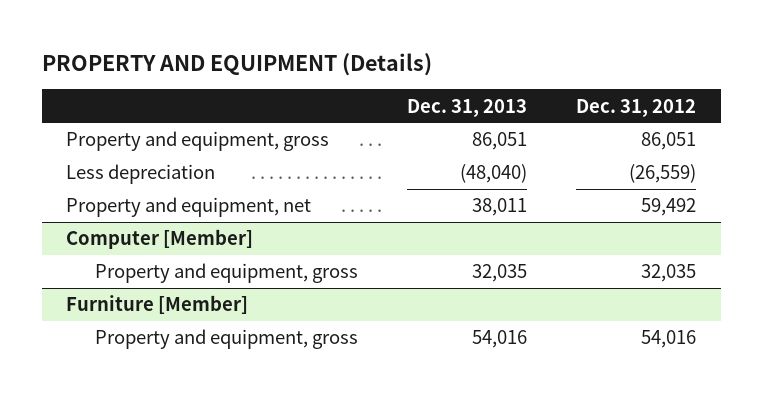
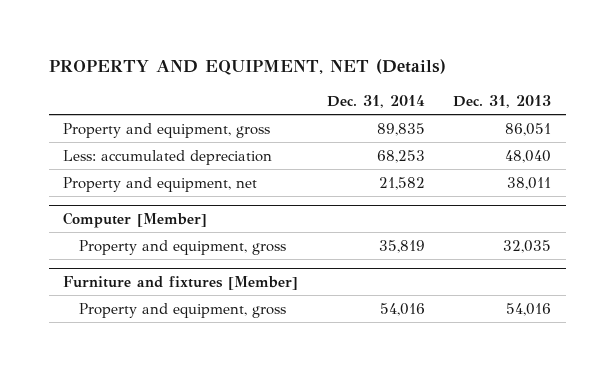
- PROPERTY AND EQUIPMENT (Details)
+ PROPERTY AND EQUIPMENT, NET (Details)
- | Dec. 31, 2013 | Dec. 31, 2012
+ | Dec. 31, 2014 | Dec. 31, 2013
- Less depreciation | (48,040) | (26,559)
+ Less: accumulated depreciation | 68,253 | 48,040
- Furniture [Member]
+ Furniture and fixtures [Member]

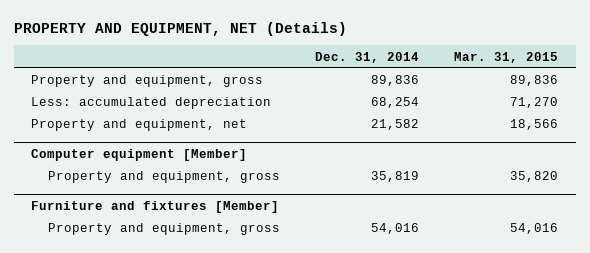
- | Dec. 31, 2014 | Dec. 31, 2013
+ | Dec. 31, 2014 | Mar. 31, 2015
- Property and equipment, gross | 89,835 | 86,051
- Less: accumulated depreciation | 68,253 | 48,040
+ Property and equipment, gross | 89,836 | 89,836
+ Less: accumulated depreciation | 68,254 | 71,270
- Computer [Member]
+ Computer equipment [Member]

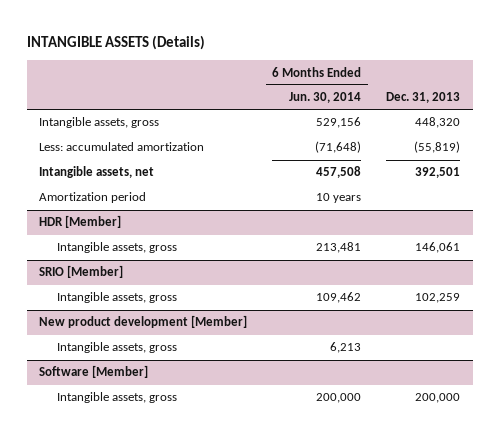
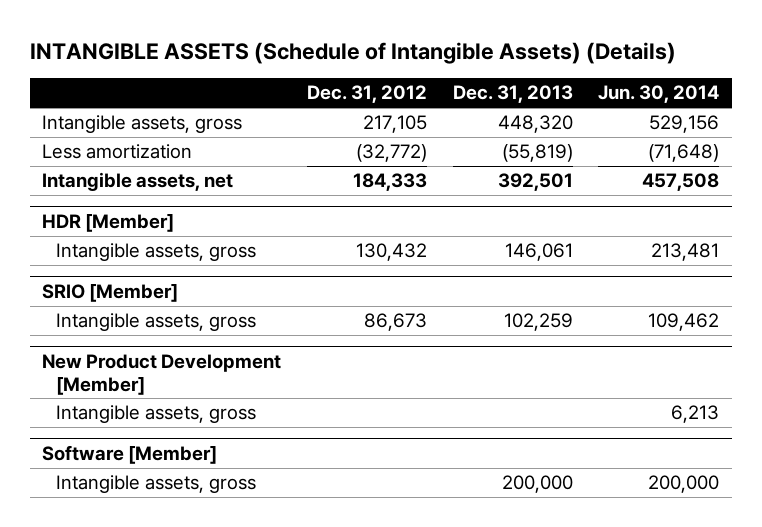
- INTANGIBLE ASSETS (Details)
+ INTANGIBLE ASSETS (Schedule of Intangible Assets) (Details)
- | 6 Months Ended Jun. 30, 2014 | Dec. 31, 2013
+ | Dec. 31, 2012 | Dec. 31, 2013 | Jun. 30, 2014
- Less: accumulated amortization | (71,648) | (55,819)
+ Less amortization | (32,772) | (55,819) | (71,648)
- Amortization period | 10 years |
- New product development [Member]
+ New Product Development [Member]

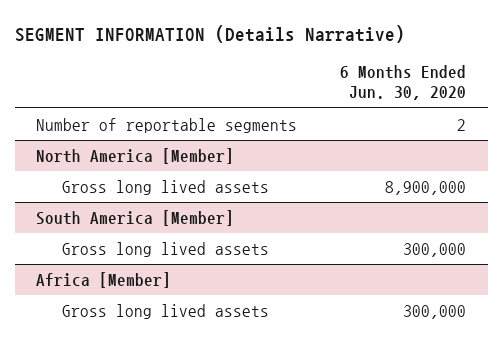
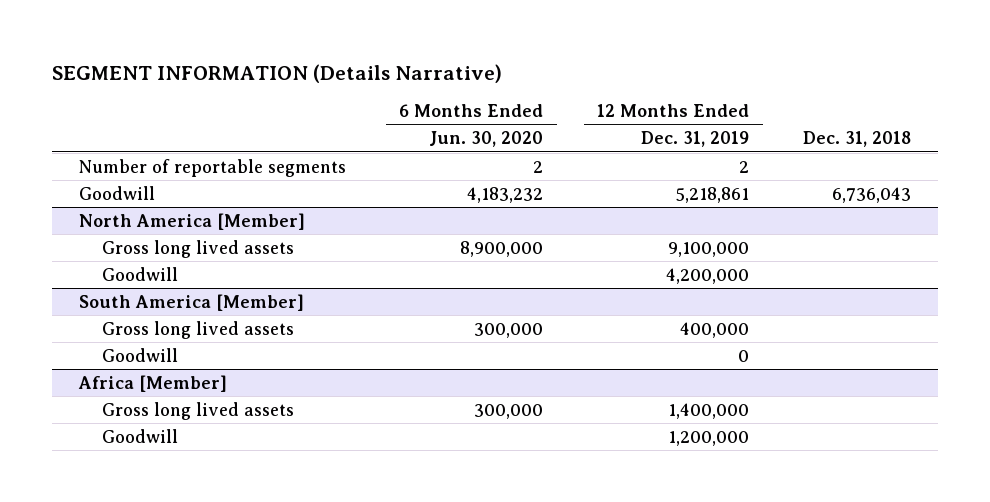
- | 6 Months Ended Jun. 30, 2020
+ | 6 Months Ended Jun. 30, 2020 | 12 Months Ended Dec. 31, 2019 | Dec. 31, 2018
+ Goodwill | 4,183,232 | 5,218,861 | 6,736,043
@ North America [Member]
+ Goodwill | | 4,200,000 |
@ South America [Member]
+ Goodwill | | 0 |
@ Africa [Member]
+ Goodwill | | 1,200,000 |

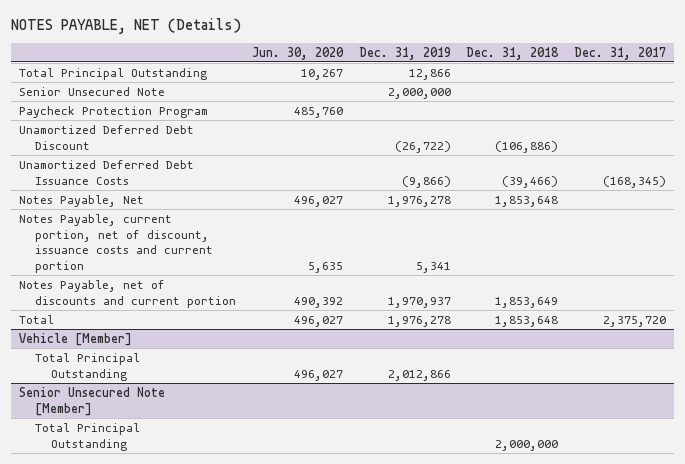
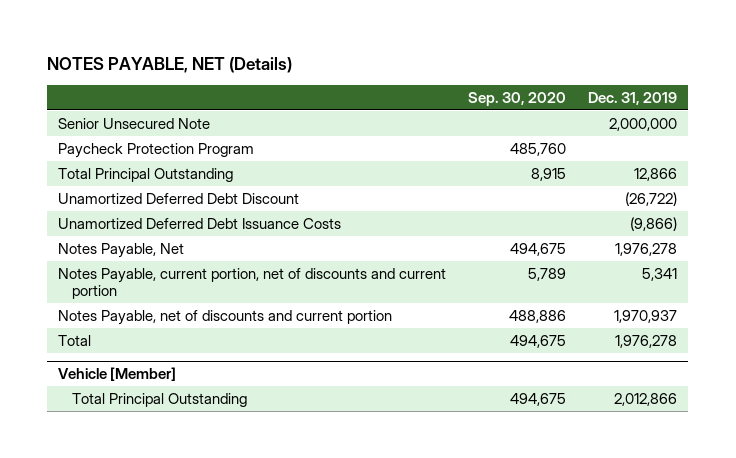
- | Jun. 30, 2020 | Dec. 31, 2019 | Dec. 31, 2018 | Dec. 31, 2017
+ | Sep. 30, 2020 | Dec. 31, 2019
moved down: Total Principal Outstanding | 8,915 | 12,866
- Notes Payable, current portion, net of discount, issuance costs and current portion | 5,635 | 5,341 | |
+ Notes Payable, current portion, net of discounts and current portion | 5,789 | 5,341
- Senior Unsecured Note [Member]
- Total Principal Outstanding | | | 2,000,000 |

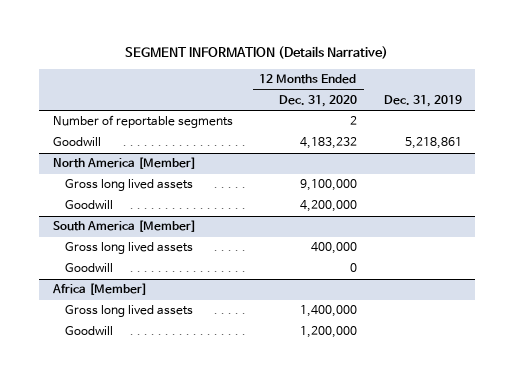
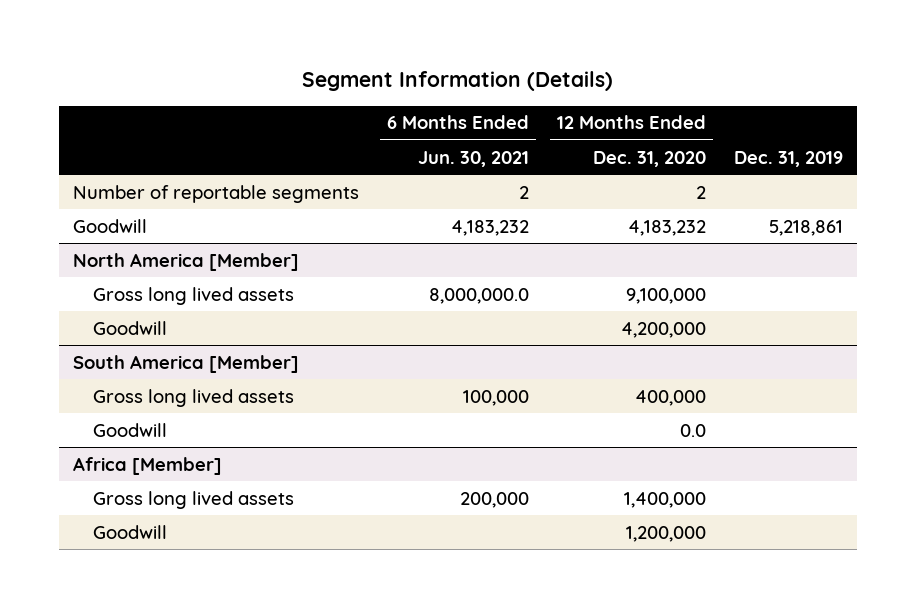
- SEGMENT INFORMATION (Details Narrative)
+ Segment Information (Details)
- | 12 Months Ended Dec. 31, 2020 | Dec. 31, 2019
+ | 6 Months Ended Jun. 30, 2021 | 12 Months Ended Dec. 31, 2020 | Dec. 31, 2019
@ South America [Member]
- Goodwill | 0 |
+ Goodwill | | 0.0 |

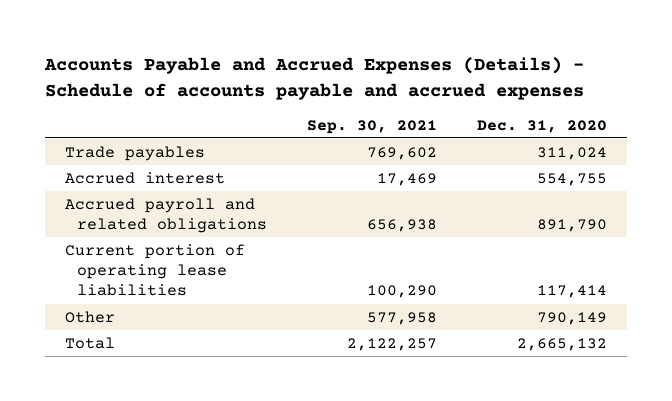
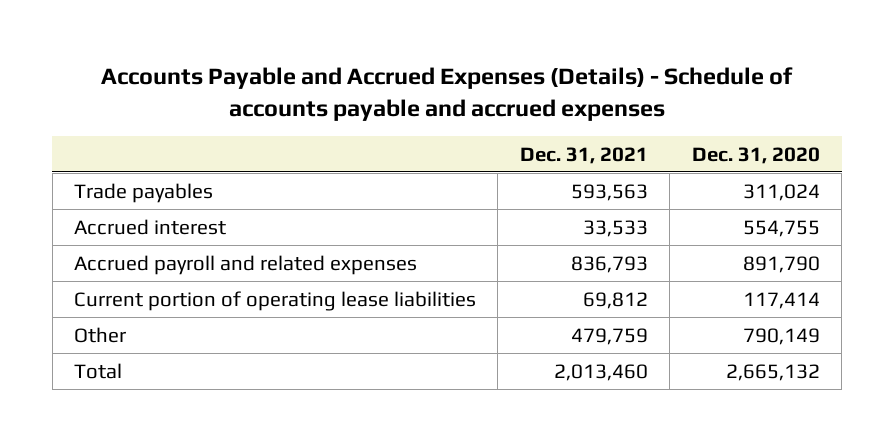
- | Sep. 30, 2021 | Dec. 31, 2020
+ | Dec. 31, 2021 | Dec. 31, 2020
- Accrued payroll and related obligations | 656,938 | 891,790
+ Accrued payroll and related expenses | 836,793 | 891,790

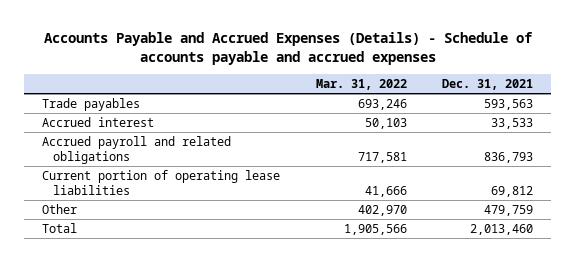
- | Dec. 31, 2021 | Dec. 31, 2020
+ | Mar. 31, 2022 | Dec. 31, 2021
- Accrued payroll and related expenses | 836,793 | 891,790
+ Accrued payroll and related obligations | 717,581 | 836,793

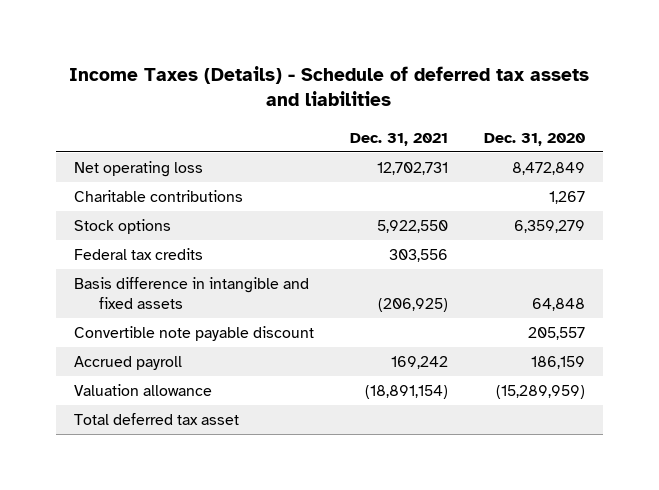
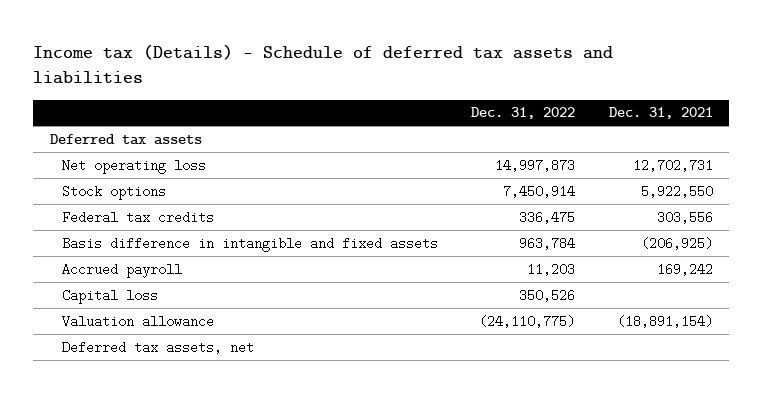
- Income Taxes (Details) - Schedule of deferred tax assets and liabilities
+ Income tax (Details) - Schedule of deferred tax assets and liabilities
- | Dec. 31, 2021 | Dec. 31, 2020
+ | Dec. 31, 2022 | Dec. 31, 2021
+ Deferred tax assets
- Charitable contributions | | 1,267
- Convertible note payable discount | | 205,557
+ Capital loss | 350,526 |
- Total deferred tax asset
+ Deferred tax assets, net

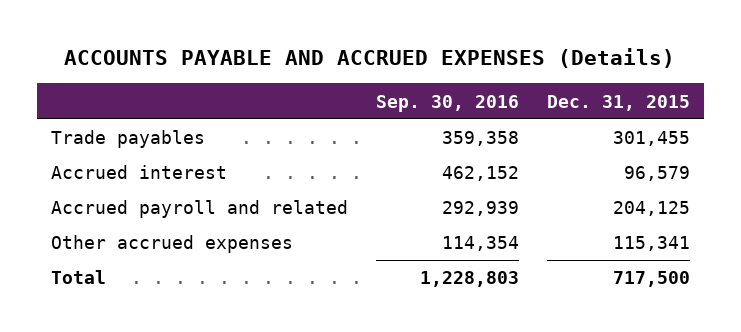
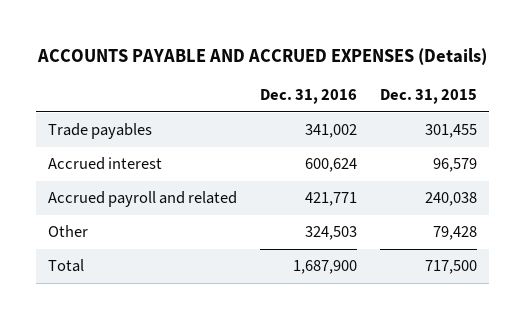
- | Sep. 30, 2016 | Dec. 31, 2015
+ | Dec. 31, 2016 | Dec. 31, 2015
- Accrued payroll and related | 292,939 | 204,125
- Other accrued expenses | 114,354 | 115,341
+ Accrued payroll and related | 421,771 | 240,038
+ Other | 324,503 | 79,428

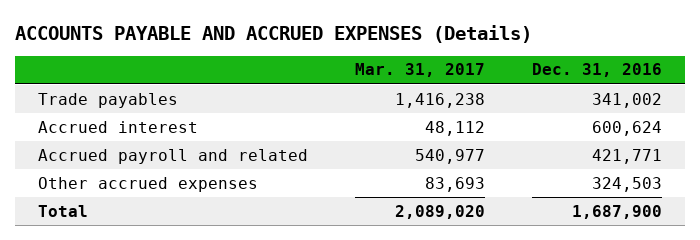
- | Dec. 31, 2016 | Dec. 31, 2015
+ | Mar. 31, 2017 | Dec. 31, 2016
- Other | 324,503 | 79,428
+ Other accrued expenses | 83,693 | 324,503

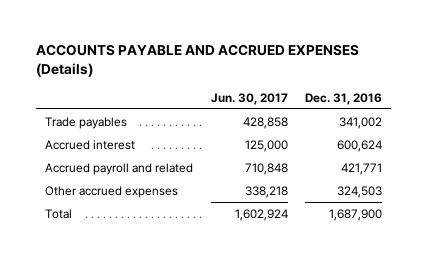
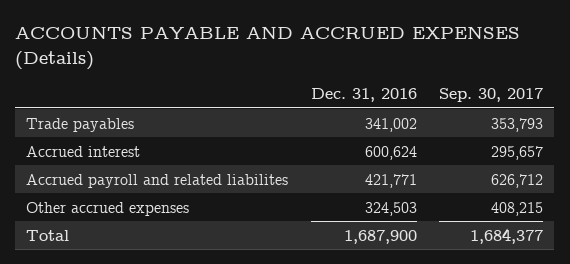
- | Jun. 30, 2017 | Dec. 31, 2016
+ | Dec. 31, 2016 | Sep. 30, 2017
- Accrued payroll and related | 710,848 | 421,771
+ Accrued payroll and related liabilites | 421,771 | 626,712

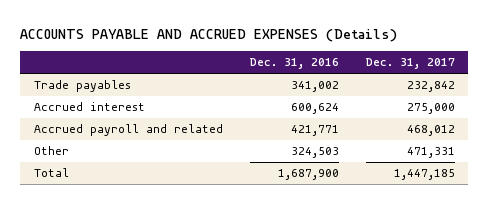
- | Dec. 31, 2016 | Sep. 30, 2017
+ | Dec. 31, 2016 | Dec. 31, 2017
- Accrued payroll and related liabilites | 421,771 | 626,712
- Other accrued expenses | 324,503 | 408,215
+ Accrued payroll and related | 421,771 | 468,012
+ Other | 324,503 | 471,331

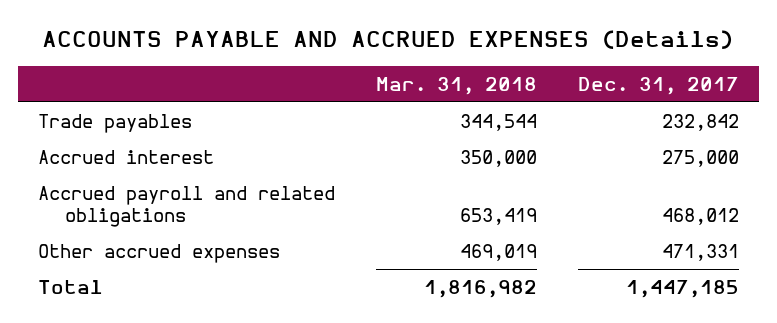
- | Dec. 31, 2016 | Dec. 31, 2017
+ | Mar. 31, 2018 | Dec. 31, 2017
- Accrued payroll and related | 421,771 | 468,012
- Other | 324,503 | 471,331
+ Accrued payroll and related obligations | 653,419 | 468,012
+ Other accrued expenses | 469,019 | 471,331

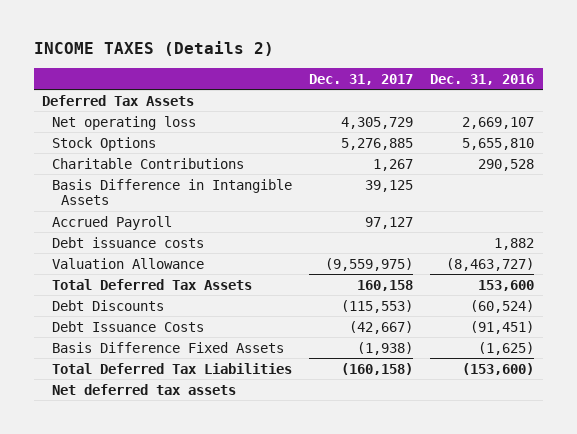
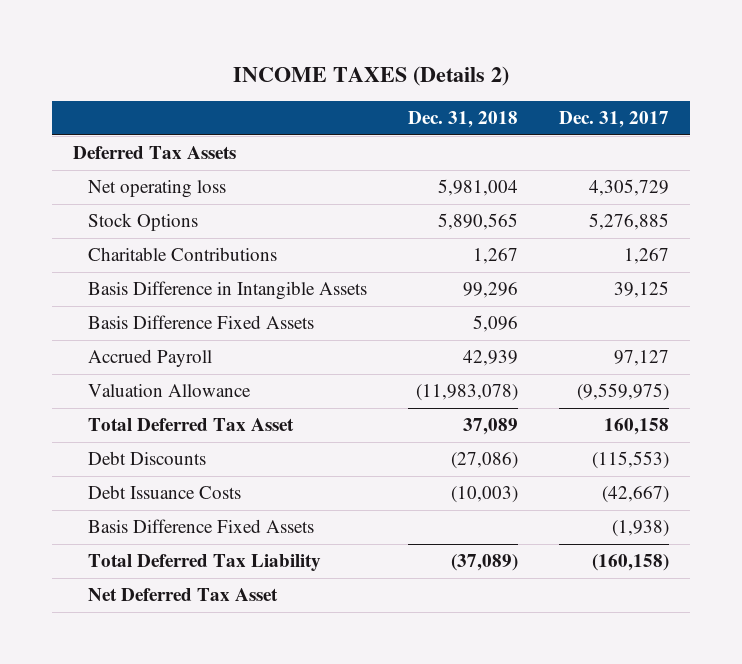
- | Dec. 31, 2017 | Dec. 31, 2016
+ | Dec. 31, 2018 | Dec. 31, 2017
+ Basis Difference Fixed Assets | 5,096 |
- Debt issuance costs | | 1,882
- Total Deferred Tax Assets | 160,158 | 153,600
+ Total Deferred Tax Asset | 37,089 | 160,158
- Total Deferred Tax Liabilities | (160,158) | (153,600)
- Net deferred tax assets
+ Total Deferred Tax Liability | (37,089) | (160,158)
+ Net Deferred Tax Asset

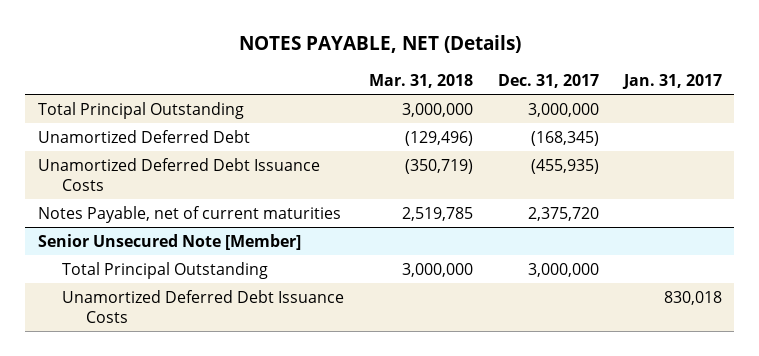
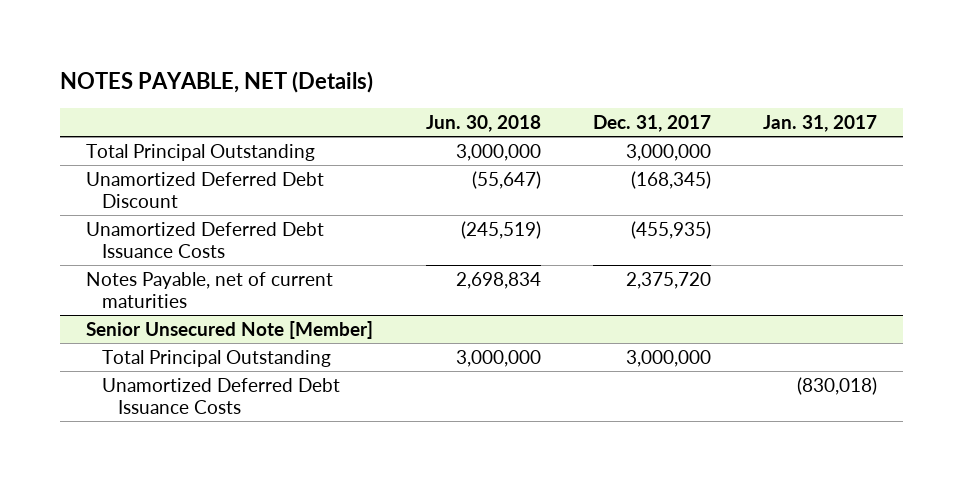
- | Mar. 31, 2018 | Dec. 31, 2017 | Jan. 31, 2017
+ | Jun. 30, 2018 | Dec. 31, 2017 | Jan. 31, 2017
- Unamortized Deferred Debt | (129,496) | (168,345) |
+ Unamortized Deferred Debt Discount | (55,647) | (168,345) |
@ Senior Unsecured Note [Member]
- Unamortized Deferred Debt Issuance Costs | | | 830,018
+ Unamortized Deferred Debt Issuance Costs | | | (830,018)

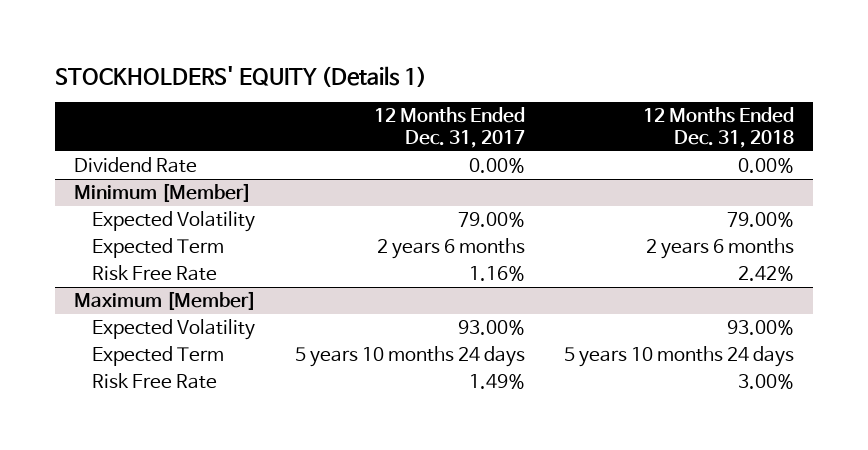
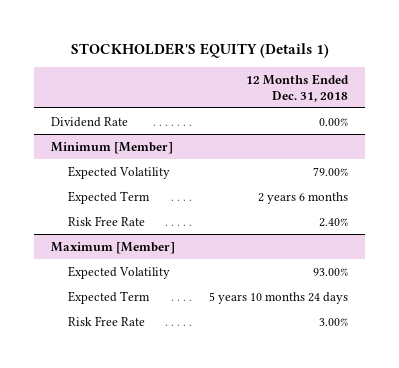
- STOCKHOLDERS' EQUITY (Details 1)
+ STOCKHOLDER'S EQUITY (Details 1)
- | 12 Months Ended Dec. 31, 2017 | 12 Months Ended Dec. 31, 2018
+ | 12 Months Ended Dec. 31, 2018
@ Minimum [Member]
- Risk Free Rate | 1.16% | 2.42%
+ Risk Free Rate | 2.40%

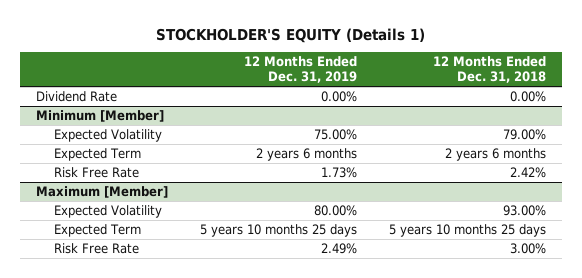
- | 12 Months Ended Dec. 31, 2018
+ | 12 Months Ended Dec. 31, 2019 | 12 Months Ended Dec. 31, 2018
@ Minimum [Member]
- Risk Free Rate | 2.40%
+ Risk Free Rate | 1.73% | 2.42%
@ Maximum [Member]
- Expected Term | 5 years 10 months 24 days
+ Expected Term | 5 years 10 months 25 days | 5 years 10 months 25 days

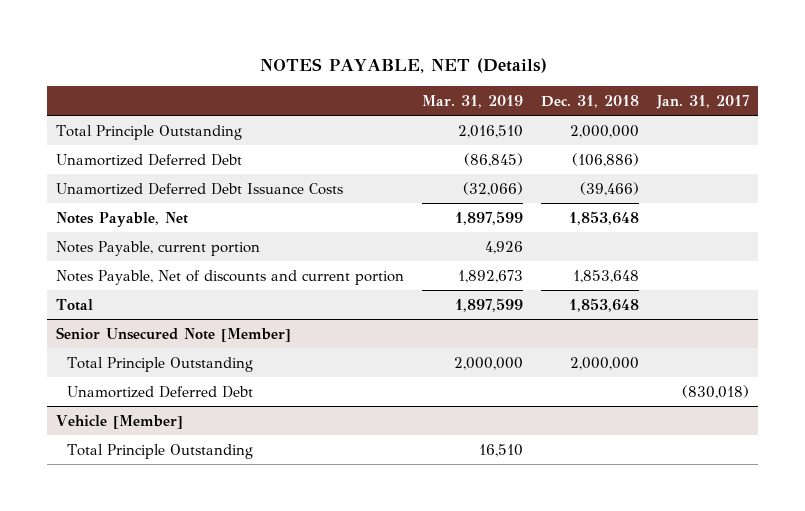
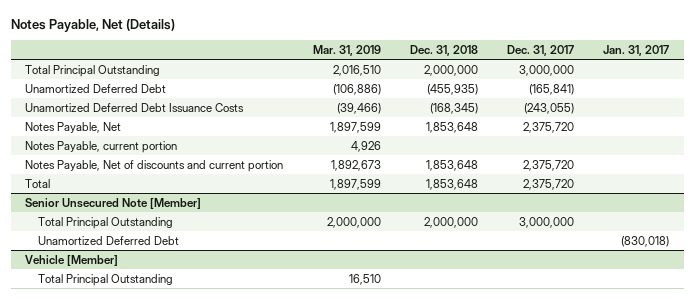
- NOTES PAYABLE, NET (Details)
+ Notes Payable, Net (Details)
- | Mar. 31, 2019 | Dec. 31, 2018 | Jan. 31, 2017
+ | Mar. 31, 2019 | Dec. 31, 2018 | Dec. 31, 2017 | Jan. 31, 2017
- Total Principle Outstanding | 2,016,510 | 2,000,000 |
- Unamortized Deferred Debt | (86,845) | (106,886) |
- Unamortized Deferred Debt Issuance Costs | (32,066) | (39,466) |
+ Total Principal Outstanding | 2,016,510 | 2,000,000 | 3,000,000 |
+ Unamortized Deferred Debt | (106,886) | (455,935) | (165,841) |
+ Unamortized Deferred Debt Issuance Costs | (39,466) | (168,345) | (243,055) |
@ Senior Unsecured Note [Member]
- Total Principle Outstanding | 2,000,000 | 2,000,000 |
+ Total Principal Outstanding | 2,000,000 | 2,000,000 | 3,000,000 |
@ Vehicle [Member]
- Total Principle Outstanding | 16,510 | |
+ Total Principal Outstanding | 16,510 | | |

